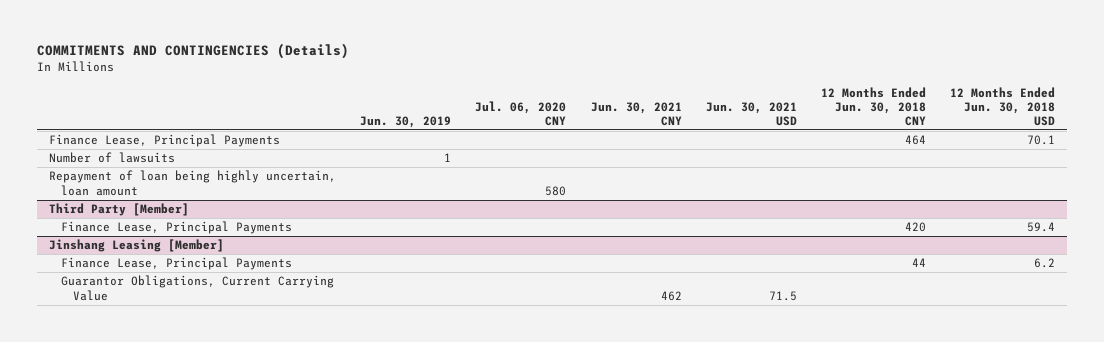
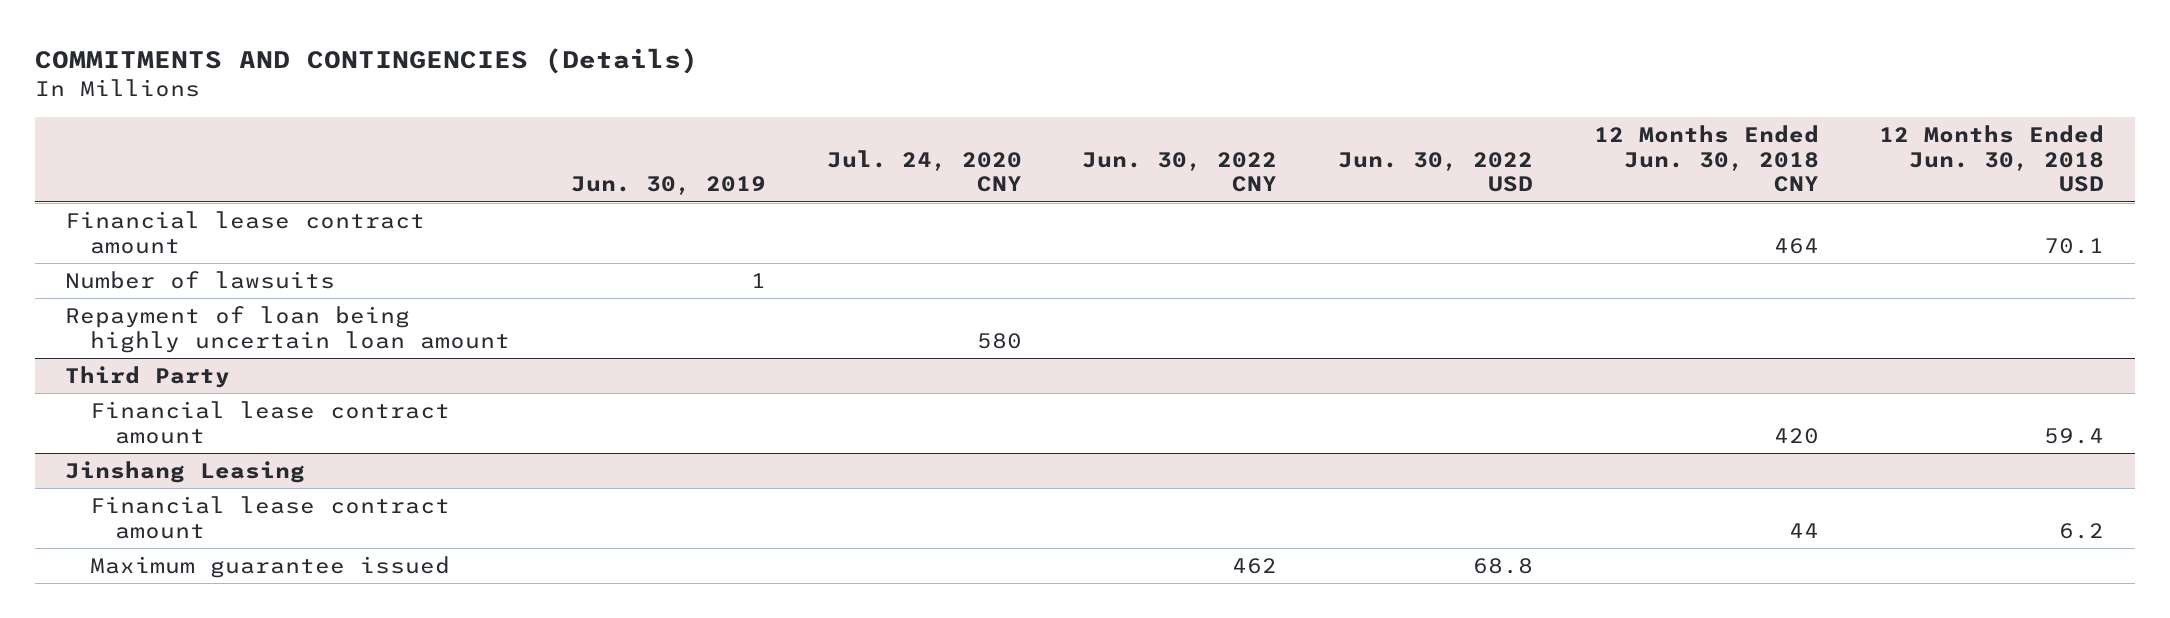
- | Jun. 30, 2019 | Jul. 06, 2020 CNY | Jun. 30, 2021 CNY | Jun. 30, 2021 USD | 12 Months Ended Jun. 30, 2018 CNY | 12 Months Ended Jun. 30, 2018 USD
+ | Jun. 30, 2019 | Jul. 24, 2020 CNY | Jun. 30, 2022 CNY | Jun. 30, 2022 USD | 12 Months Ended Jun. 30, 2018 CNY | 12 Months Ended Jun. 30, 2018 USD
- Finance Lease, Principal Payments | | | | | 464 | 70.1
+ Financial lease contract amount | | | | | 464 | 70.1
- Repayment of loan being highly uncertain, loan amount | | 580 | | | |
- Third Party [Member]
- Finance Lease, Principal Payments | | | | | 420 | 59.4
- Jinshang Leasing [Member]
- Finance Lease, Principal Payments | | | | | 44 | 6.2
- Guarantor Obligations, Current Carrying Value | | | 462 | 71.5 | |
+ Repayment of loan being highly uncertain loan amount | | 580 | | | |
+ Third Party
+ Financial lease contract amount | | | | | 420 | 59.4
+ Jinshang Leasing
+ Financial lease contract amount | | | | | 44 | 6.2
+ Maximum guarantee issued | | | 462 | 68.8 | |

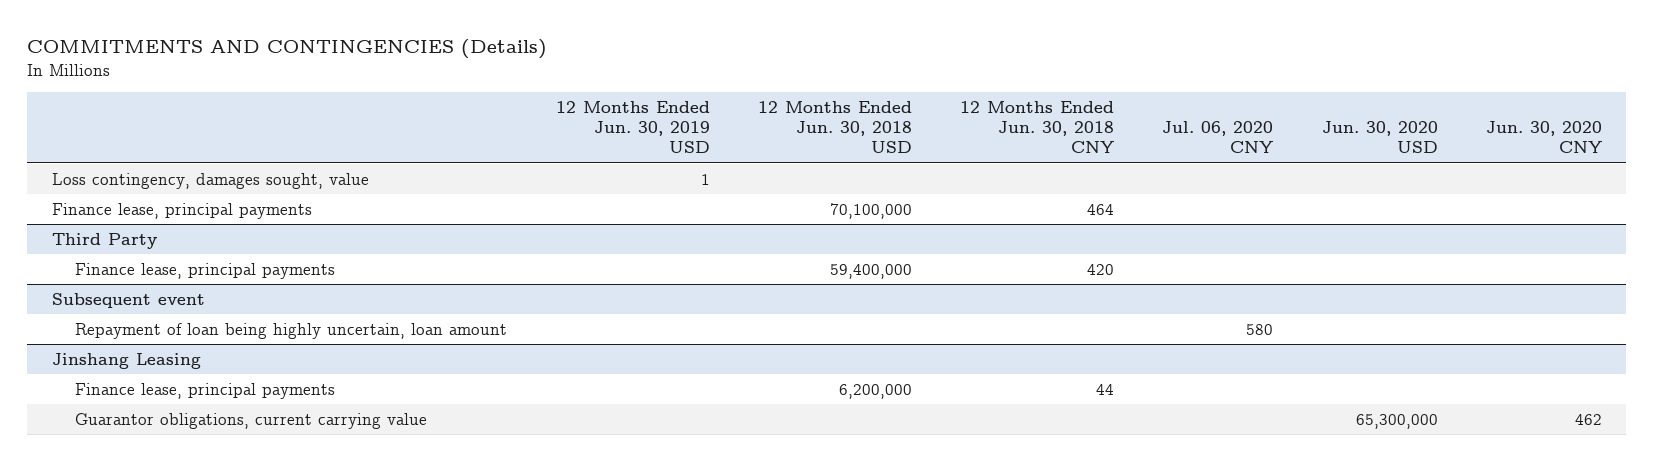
- | Jun. 30, 2019 | Jul. 24, 2020 CNY | Jun. 30, 2022 CNY | Jun. 30, 2022 USD | 12 Months Ended Jun. 30, 2018 CNY | 12 Months Ended Jun. 30, 2018 USD
+ | 12 Months Ended Jun. 30, 2019 USD | 12 Months Ended Jun. 30, 2018 USD | 12 Months Ended Jun. 30, 2018 CNY | Jul. 06, 2020 CNY | Jun. 30, 2020 USD | Jun. 30, 2020 CNY
- Financial lease contract amount | | | | | 464 | 70.1
- Number of lawsuits | 1 | | | | |
- Repayment of loan being highly uncertain loan amount | | 580 | | | |
+ Loss contingency, damages sought, value | 1 | | | | |
+ Finance lease, principal payments | | 70,100,000 | 464 | | |
@ Third Party
- Financial lease contract amount | | | | | 420 | 59.4
+ Finance lease, principal payments | | 59,400,000 | 420 | | |
+ Subsequent event
+ Repayment of loan being highly uncertain, loan amount | | | | 580 | |
@ Jinshang Leasing
- Financial lease contract amount | | | | | 44 | 6.2
- Maximum guarantee issued | | | 462 | 68.8 | |
+ Finance lease, principal payments | | 6,200,000 | 44 | | |
+ Guarantor obligations, current carrying value | | | | | 65,300,000 | 462

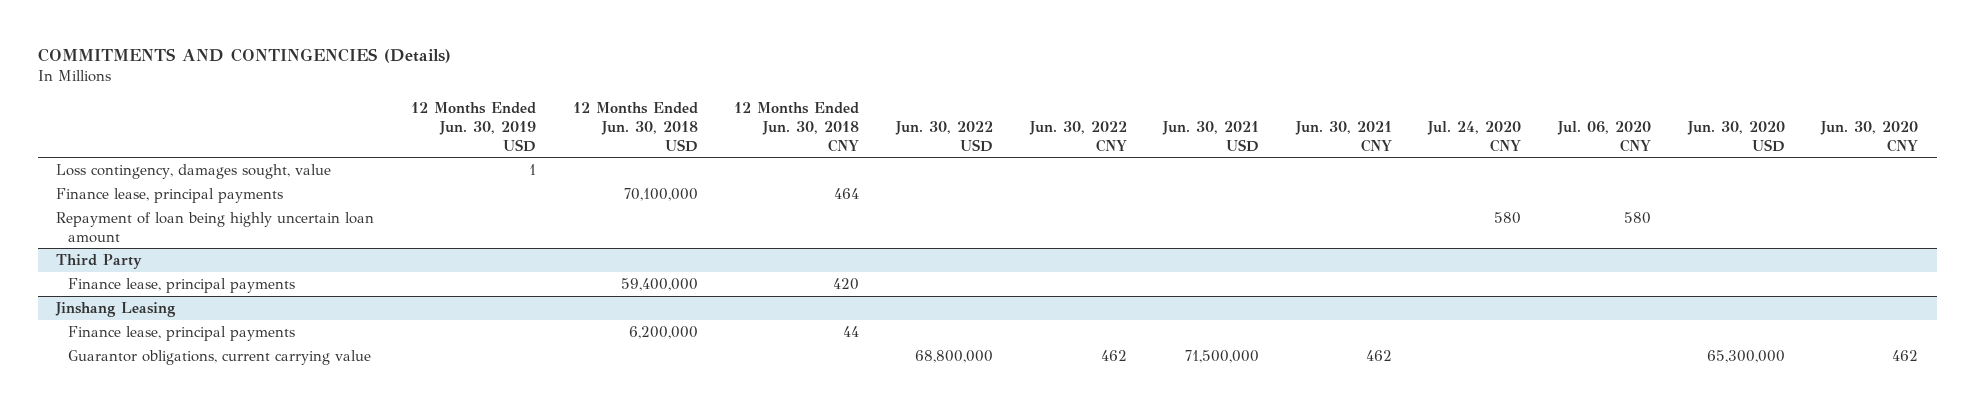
- | 12 Months Ended Jun. 30, 2019 USD | 12 Months Ended Jun. 30, 2018 USD | 12 Months Ended Jun. 30, 2018 CNY | Jul. 06, 2020 CNY | Jun. 30, 2020 USD | Jun. 30, 2020 CNY
+ | 12 Months Ended Jun. 30, 2019 USD | 12 Months Ended Jun. 30, 2018 USD | 12 Months Ended Jun. 30, 2018 CNY | Jun. 30, 2022 USD | Jun. 30, 2022 CNY | Jun. 30, 2021 USD | Jun. 30, 2021 CNY | Jul. 24, 2020 CNY | Jul. 06, 2020 CNY | Jun. 30, 2020 USD | Jun. 30, 2020 CNY
+ Repayment of loan being highly uncertain loan amount | | | | | | | | 580 | 580 | |
- Subsequent event
- Repayment of loan being highly uncertain, loan amount | | | | 580 | |

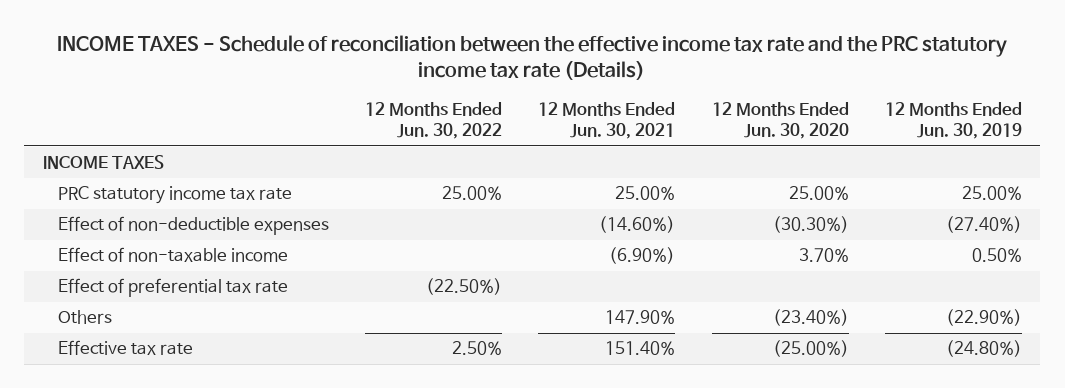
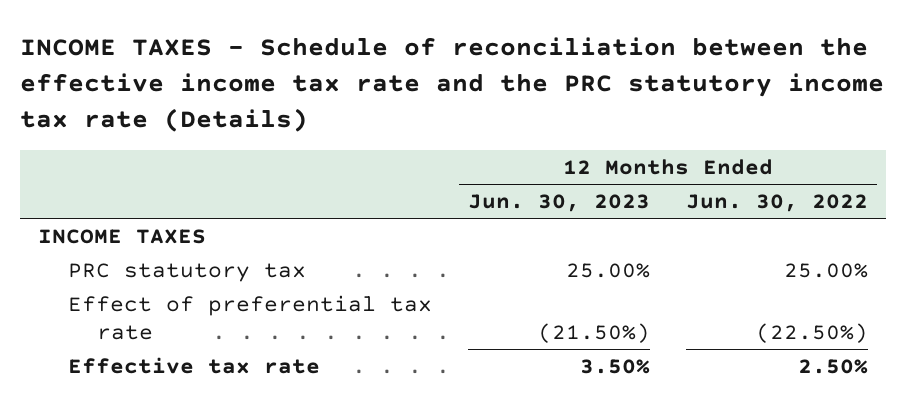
- | 12 Months Ended Jun. 30, 2022 | 12 Months Ended Jun. 30, 2021 | 12 Months Ended Jun. 30, 2020 | 12 Months Ended Jun. 30, 2019
+ | 12 Months Ended Jun. 30, 2023 | 12 Months Ended Jun. 30, 2022
- PRC statutory income tax rate | 25.00% | 25.00% | 25.00% | 25.00%
- Effect of non-deductible expenses | | (14.60%) | (30.30%) | (27.40%)
- Effect of non-taxable income | | (6.90%) | 3.70% | 0.50%
+ PRC statutory tax | 25.00% | 25.00%
- Others | | 147.90% | (23.40%) | (22.90%)

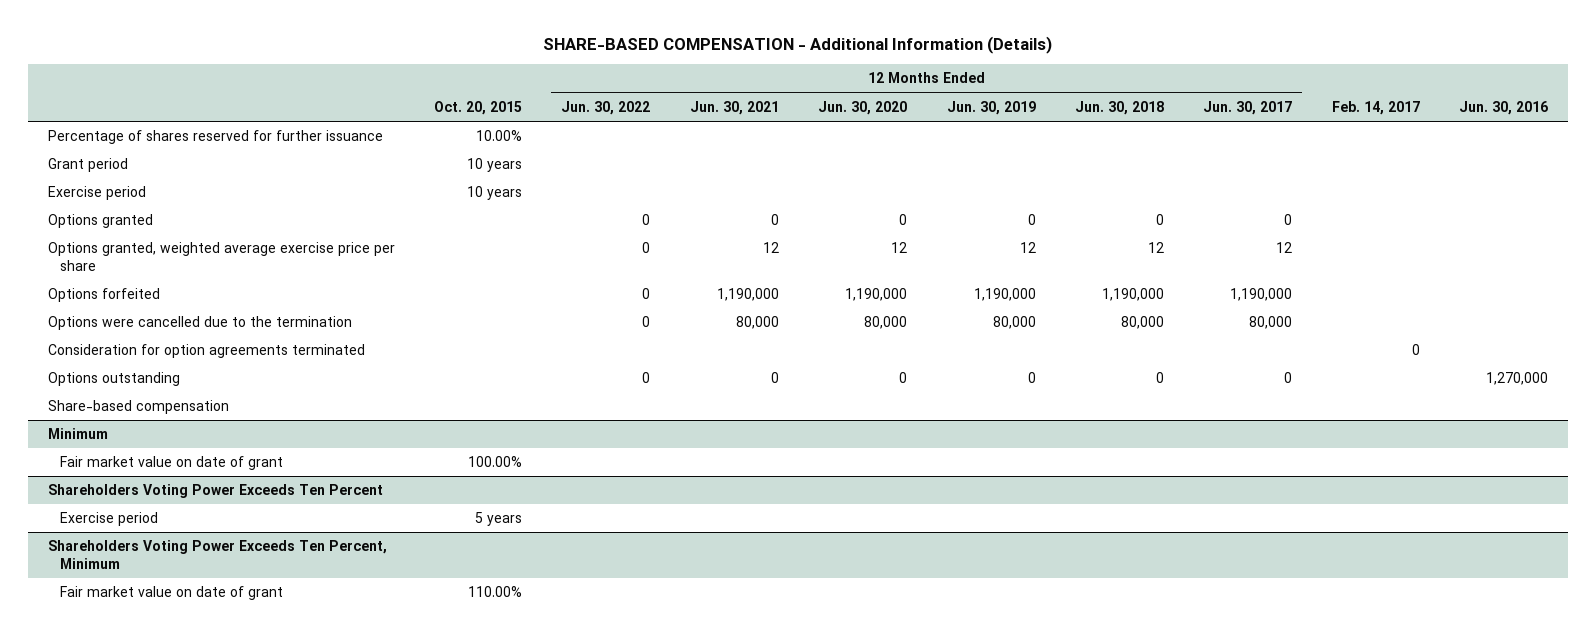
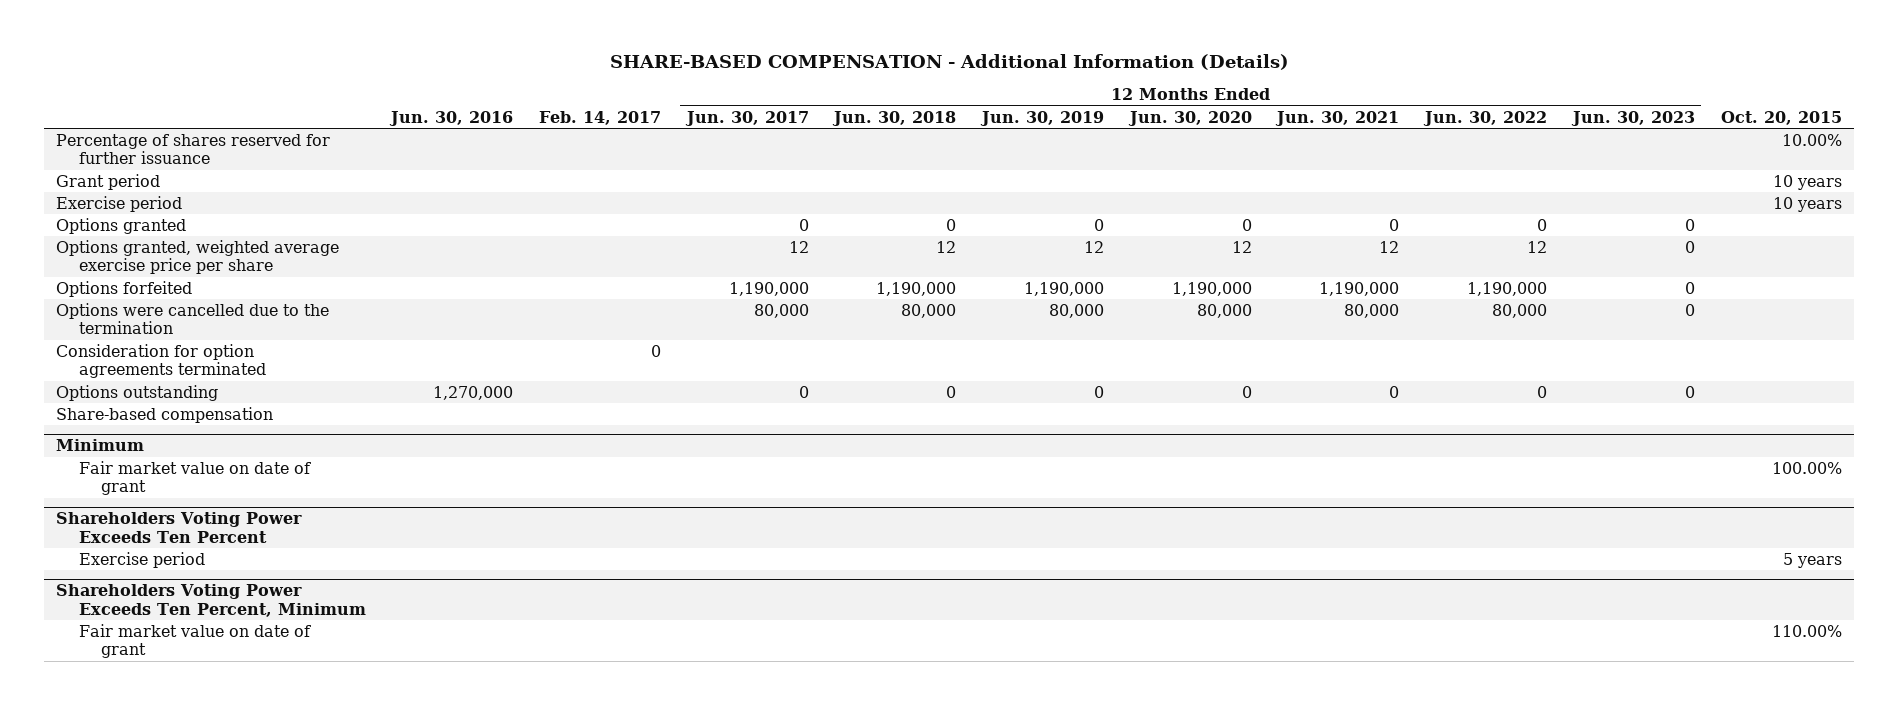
- | Oct. 20, 2015 | 12 Months Ended Jun. 30, 2022 | 12 Months Ended Jun. 30, 2021 | 12 Months Ended Jun. 30, 2020 | 12 Months Ended Jun. 30, 2019 | 12 Months Ended Jun. 30, 2018 | 12 Months Ended Jun. 30, 2017 | Feb. 14, 2017 | Jun. 30, 2016
+ | Jun. 30, 2016 | Feb. 14, 2017 | 12 Months Ended Jun. 30, 2017 | 12 Months Ended Jun. 30, 2018 | 12 Months Ended Jun. 30, 2019 | 12 Months Ended Jun. 30, 2020 | 12 Months Ended Jun. 30, 2021 | 12 Months Ended Jun. 30, 2022 | 12 Months Ended Jun. 30, 2023 | Oct. 20, 2015
- Options granted, weighted average exercise price per share | | 0 | 12 | 12 | 12 | 12 | 12 | |
- Options forfeited | | 0 | 1,190,000 | 1,190,000 | 1,190,000 | 1,190,000 | 1,190,000 | |
- Options were cancelled due to the termination | | 0 | 80,000 | 80,000 | 80,000 | 80,000 | 80,000 | |
+ Options granted, weighted average exercise price per share | | | 12 | 12 | 12 | 12 | 12 | 12 | 0 |
+ Options forfeited | | | 1,190,000 | 1,190,000 | 1,190,000 | 1,190,000 | 1,190,000 | 1,190,000 | 0 |
+ Options were cancelled due to the termination | | | 80,000 | 80,000 | 80,000 | 80,000 | 80,000 | 80,000 | 0 |

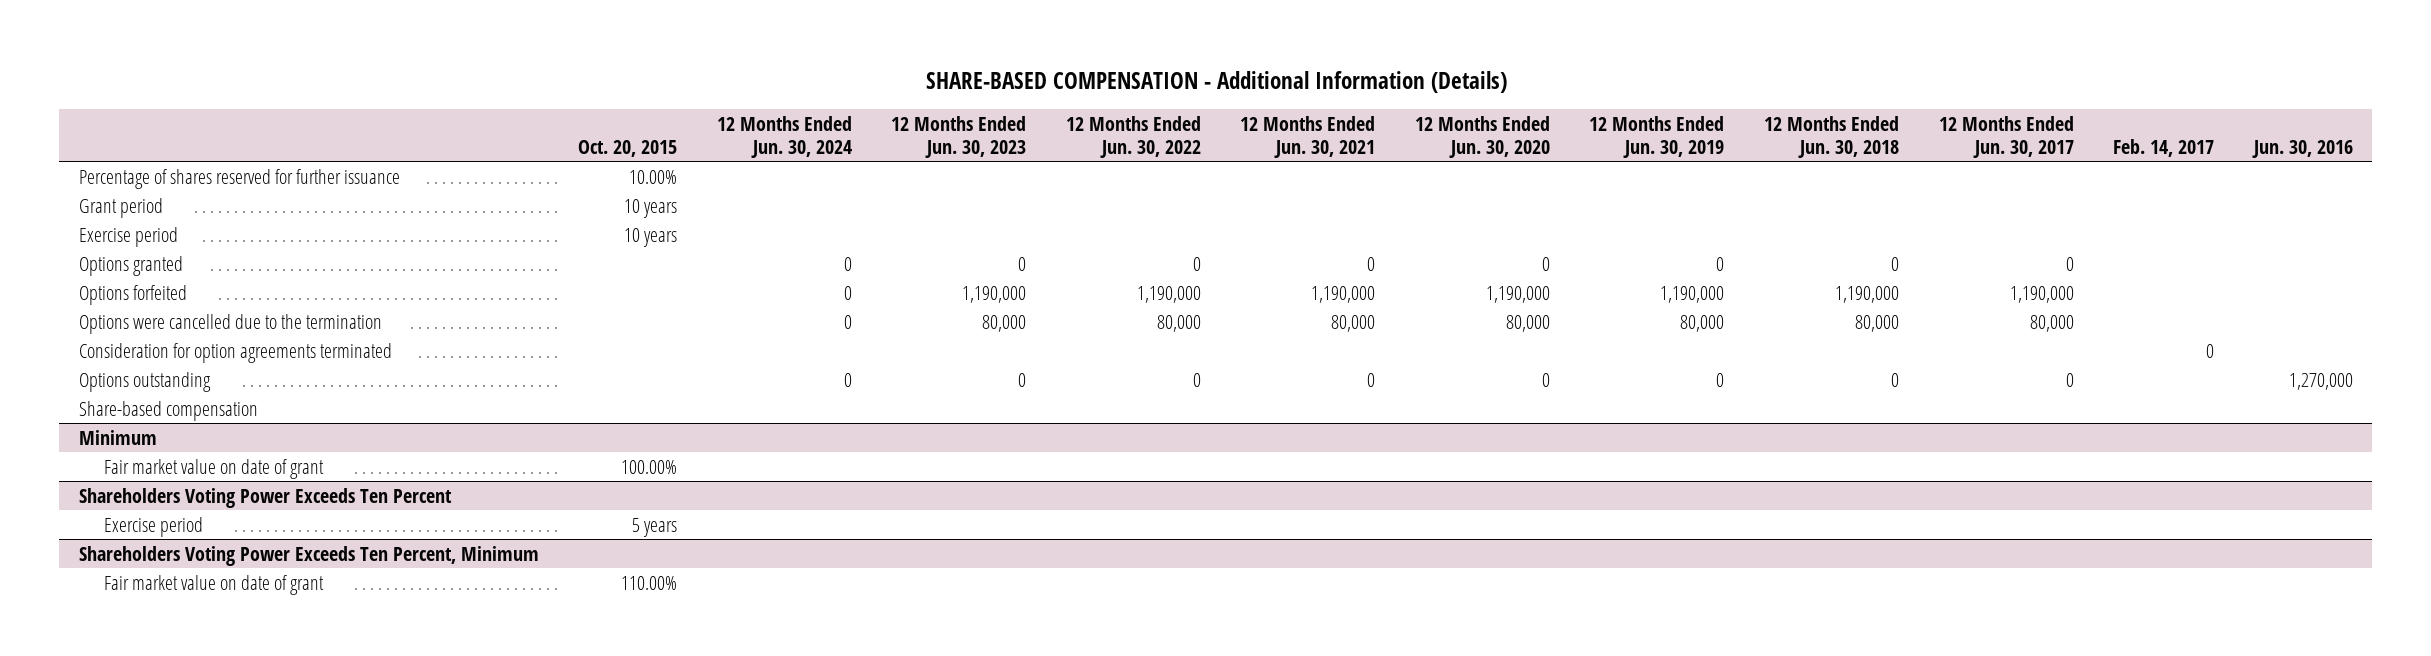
- | Jun. 30, 2016 | Feb. 14, 2017 | 12 Months Ended Jun. 30, 2017 | 12 Months Ended Jun. 30, 2018 | 12 Months Ended Jun. 30, 2019 | 12 Months Ended Jun. 30, 2020 | 12 Months Ended Jun. 30, 2021 | 12 Months Ended Jun. 30, 2022 | 12 Months Ended Jun. 30, 2023 | Oct. 20, 2015
+ | Oct. 20, 2015 | 12 Months Ended Jun. 30, 2024 | 12 Months Ended Jun. 30, 2023 | 12 Months Ended Jun. 30, 2022 | 12 Months Ended Jun. 30, 2021 | 12 Months Ended Jun. 30, 2020 | 12 Months Ended Jun. 30, 2019 | 12 Months Ended Jun. 30, 2018 | 12 Months Ended Jun. 30, 2017 | Feb. 14, 2017 | Jun. 30, 2016
- Options granted, weighted average exercise price per share | | | 12 | 12 | 12 | 12 | 12 | 12 | 0 |
- Options forfeited | | | 1,190,000 | 1,190,000 | 1,190,000 | 1,190,000 | 1,190,000 | 1,190,000 | 0 |
- Options were cancelled due to the termination | | | 80,000 | 80,000 | 80,000 | 80,000 | 80,000 | 80,000 | 0 |
+ Options forfeited | | 0 | 1,190,000 | 1,190,000 | 1,190,000 | 1,190,000 | 1,190,000 | 1,190,000 | 1,190,000 | |
+ Options were cancelled due to the termination | | 0 | 80,000 | 80,000 | 80,000 | 80,000 | 80,000 | 80,000 | 80,000 | |

